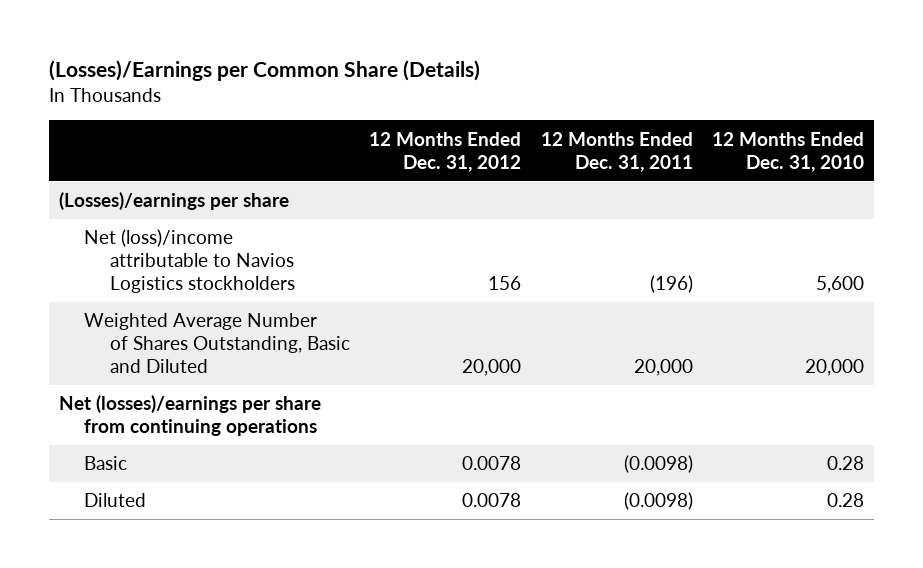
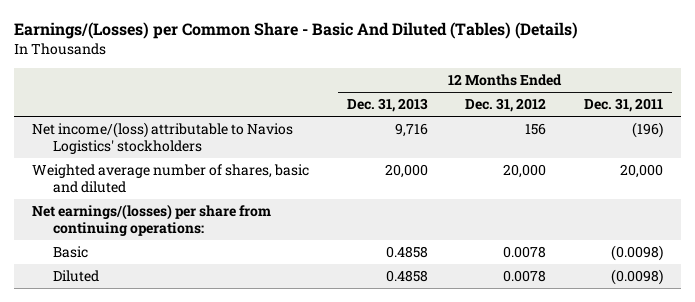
- (Losses)/Earnings per Common Share (Details)
+ Earnings/(Losses) per Common Share - Basic And Diluted (Tables) (Details)
- | 12 Months Ended Dec. 31, 2012 | 12 Months Ended Dec. 31, 2011 | 12 Months Ended Dec. 31, 2010
+ | 12 Months Ended Dec. 31, 2013 | 12 Months Ended Dec. 31, 2012 | 12 Months Ended Dec. 31, 2011
- (Losses)/earnings per share
- Net (loss)/income attributable to Navios Logistics stockholders | 156 | (196) | 5,600
- Weighted Average Number of Shares Outstanding, Basic and Diluted | 20,000 | 20,000 | 20,000
- Net (losses)/earnings per share from continuing operations
+ Net income/(loss) attributable to Navios Logistics' stockholders | 9,716 | 156 | (196)
+ Weighted average number of shares, basic and diluted | 20,000 | 20,000 | 20,000
+ Net earnings/(losses) per share from continuing operations:

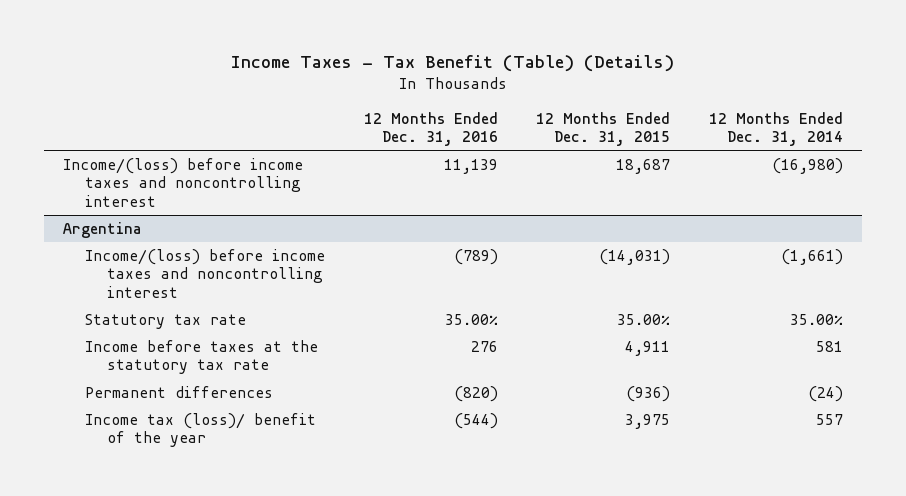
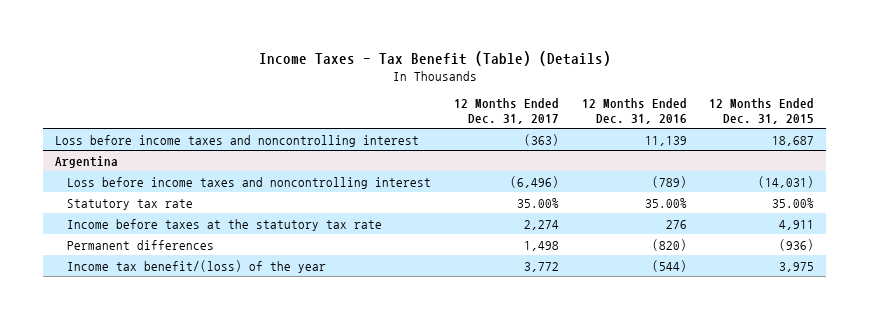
- | 12 Months Ended Dec. 31, 2016 | 12 Months Ended Dec. 31, 2015 | 12 Months Ended Dec. 31, 2014
+ | 12 Months Ended Dec. 31, 2017 | 12 Months Ended Dec. 31, 2016 | 12 Months Ended Dec. 31, 2015
- Income/(loss) before income taxes and noncontrolling interest | 11,139 | 18,687 | (16,980)
+ Loss before income taxes and noncontrolling interest | (363) | 11,139 | 18,687
@ Argentina
- Income/(loss) before income taxes and noncontrolling interest | (789) | (14,031) | (1,661)
+ Loss before income taxes and noncontrolling interest | (6,496) | (789) | (14,031)
- Income tax (loss)/ benefit of the year | (544) | 3,975 | 557
+ Income tax benefit/(loss) of the year | 3,772 | (544) | 3,975

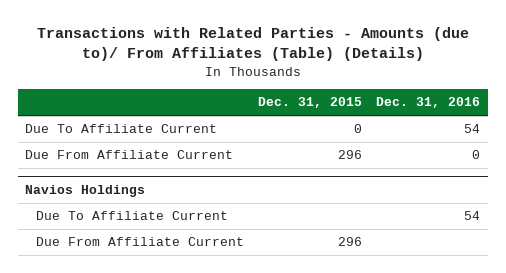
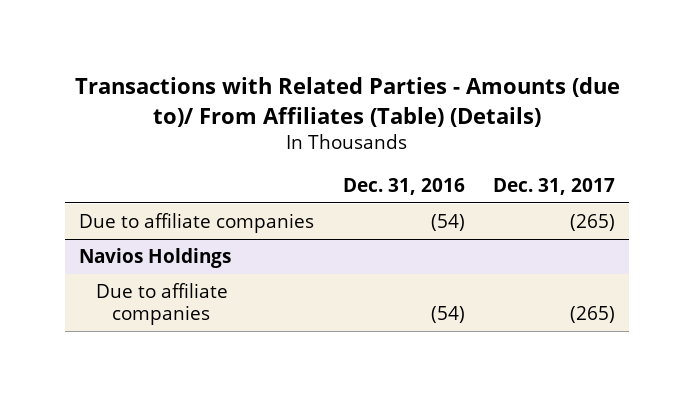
- | Dec. 31, 2015 | Dec. 31, 2016
+ | Dec. 31, 2016 | Dec. 31, 2017
- Due To Affiliate Current | 0 | 54
- Due From Affiliate Current | 296 | 0
+ Due to affiliate companies | (54) | (265)
@ Navios Holdings
- Due To Affiliate Current | | 54
- Due From Affiliate Current | 296 |
+ Due to affiliate companies | (54) | (265)

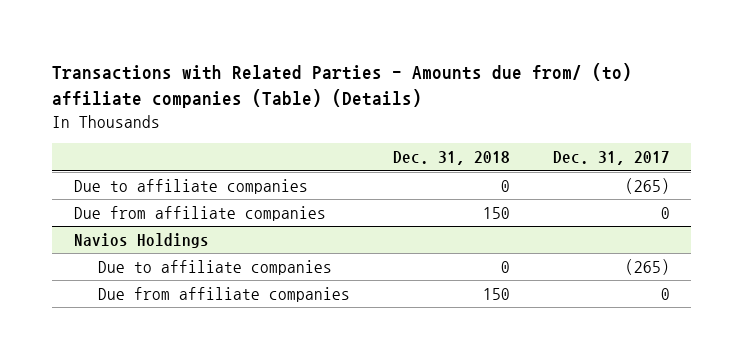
- Transactions with Related Parties - Amounts (due to)/ From Affiliates (Table) (Details)
+ Transactions with Related Parties - Amounts due from/ (to) affiliate companies (Table) (Details)
- | Dec. 31, 2016 | Dec. 31, 2017
+ | Dec. 31, 2018 | Dec. 31, 2017
+ Due from affiliate companies | 150 | 0
@ Navios Holdings
+ Due from affiliate companies | 150 | 0

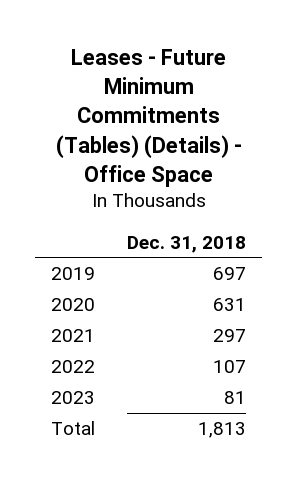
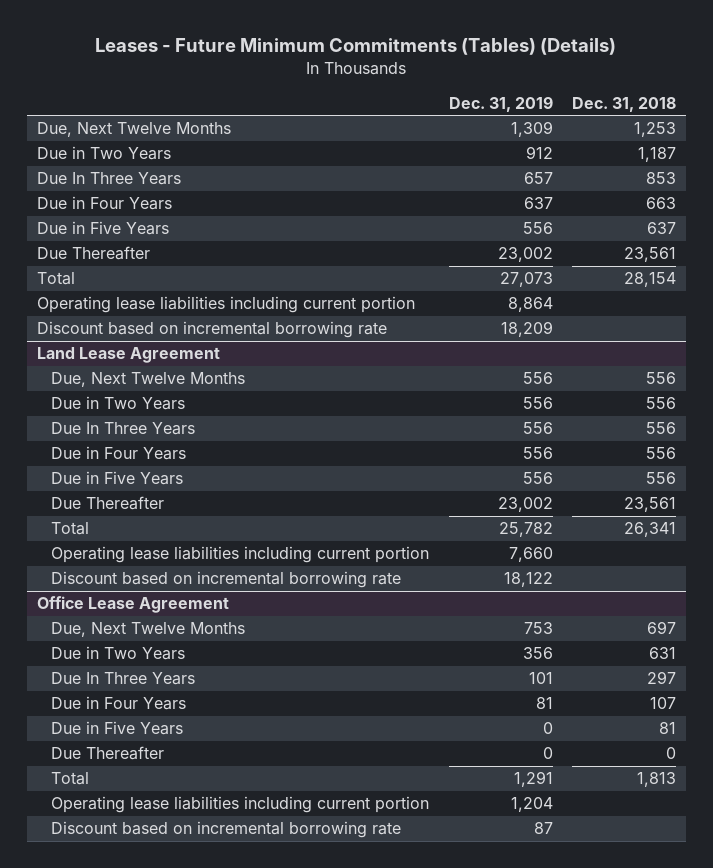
- Leases - Future Minimum Commitments (Tables) (Details) - Office Space
+ Leases - Future Minimum Commitments (Tables) (Details)
- | Dec. 31, 2018
+ | Dec. 31, 2019 | Dec. 31, 2018
- 2019 | 697
- 2020 | 631
- 2021 | 297
- 2022 | 107
- 2023 | 81
+ Due, Next Twelve Months | 1,309 | 1,253
+ Due in Two Years | 912 | 1,187
+ Due In Three Years | 657 | 853
+ Due in Four Years | 637 | 663
+ Due in Five Years | 556 | 637
+ Due Thereafter | 23,002 | 23,561
+ Total | 27,073 | 28,154
+ Operating lease liabilities including current portion | 8,864 |
+ Discount based on incremental borrowing rate | 18,209 |
+ Land Lease Agreement
+ Due, Next Twelve Months | 556 | 556
+ Due in Two Years | 556 | 556
+ Due In Three Years | 556 | 556
+ Due in Four Years | 556 | 556
+ Due in Five Years | 556 | 556
+ Due Thereafter | 23,002 | 23,561
+ Total | 25,782 | 26,341
+ Operating lease liabilities including current portion | 7,660 |
+ Discount based on incremental borrowing rate | 18,122 |
+ Office Lease Agreement
+ Due, Next Twelve Months | 753 | 697
+ Due in Two Years | 356 | 631
+ Due In Three Years | 101 | 297
+ Due in Four Years | 81 | 107
+ Due in Five Years | 0 | 81
+ Due Thereafter | 0 | 0
+ Operating lease liabilities including current portion | 1,204 |
+ Discount based on incremental borrowing rate | 87 |

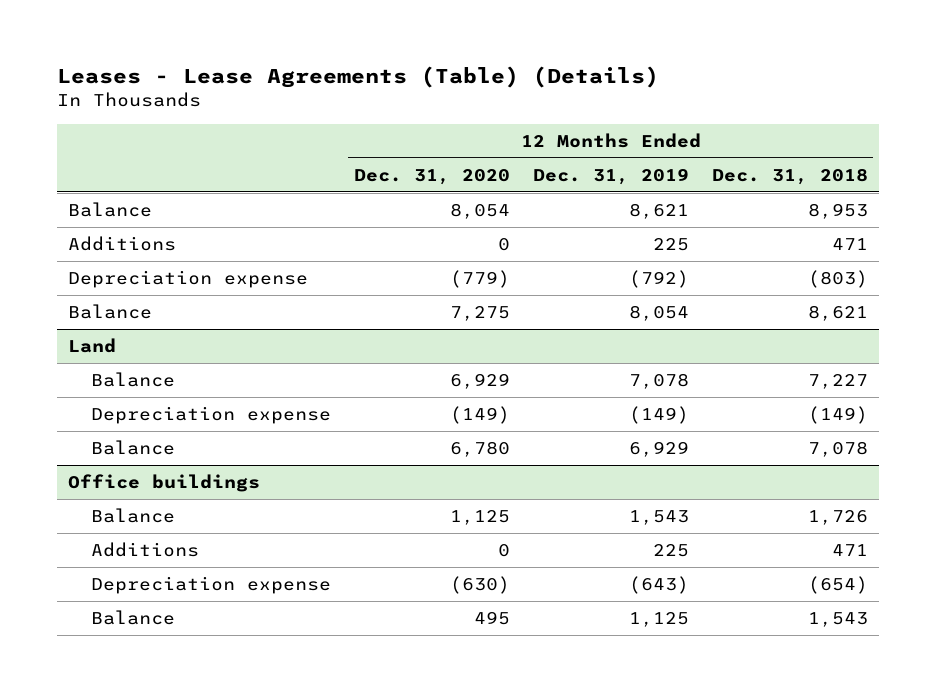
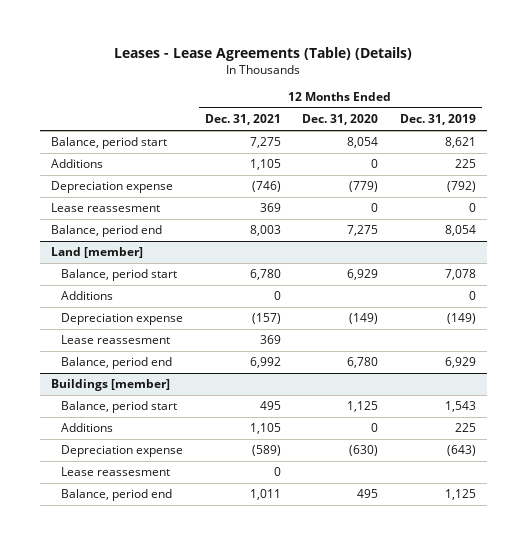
- | 12 Months Ended Dec. 31, 2020 | 12 Months Ended Dec. 31, 2019 | 12 Months Ended Dec. 31, 2018
+ | 12 Months Ended Dec. 31, 2021 | 12 Months Ended Dec. 31, 2020 | 12 Months Ended Dec. 31, 2019
- Balance | 8,054 | 8,621 | 8,953
+ Balance, period start | 7,275 | 8,054 | 8,621
- Balance | 7,275 | 8,054 | 8,621
- Land
- Balance | 6,929 | 7,078 | 7,227
+ Lease reassesment | 369 | 0 | 0
+ Balance, period end | 8,003 | 7,275 | 8,054
+ Land [member]
+ Balance, period start | 6,780 | 6,929 | 7,078
+ Additions | 0 | | 0
- Balance | 6,780 | 6,929 | 7,078
- Office buildings
- Balance | 1,125 | 1,543 | 1,726
+ Lease reassesment | 369 | |
+ Balance, period end | 6,992 | 6,780 | 6,929
+ Buildings [member]
+ Balance, period start | 495 | 1,125 | 1,543
- Balance | 495 | 1,125 | 1,543
+ Lease reassesment | 0 | |
+ Balance, period end | 1,011 | 495 | 1,125

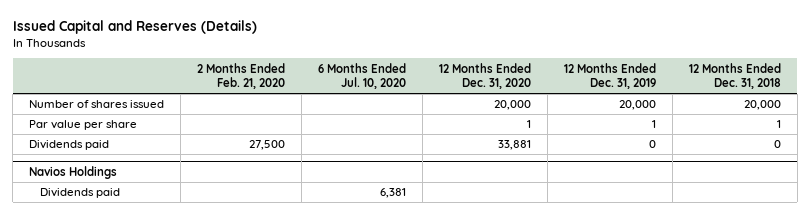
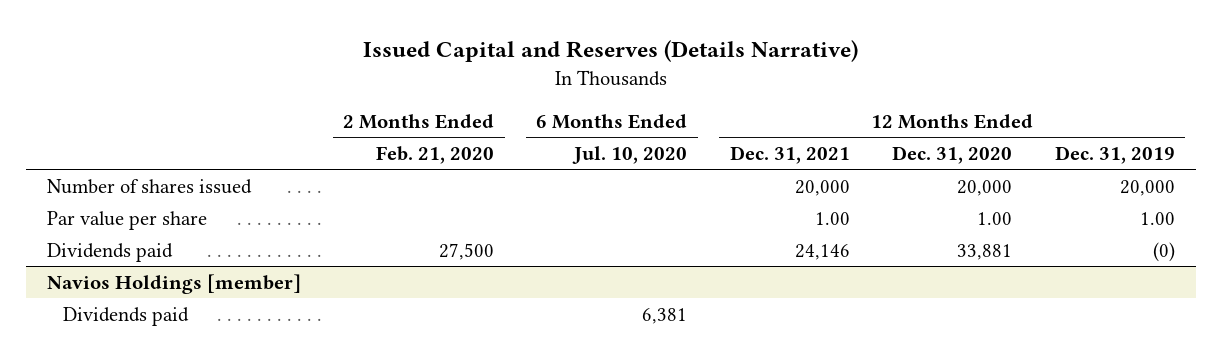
- Issued Capital and Reserves (Details)
+ Issued Capital and Reserves (Details Narrative)
- | 2 Months Ended Feb. 21, 2020 | 6 Months Ended Jul. 10, 2020 | 12 Months Ended Dec. 31, 2020 | 12 Months Ended Dec. 31, 2019 | 12 Months Ended Dec. 31, 2018
+ | 2 Months Ended Feb. 21, 2020 | 6 Months Ended Jul. 10, 2020 | 12 Months Ended Dec. 31, 2021 | 12 Months Ended Dec. 31, 2020 | 12 Months Ended Dec. 31, 2019
- Par value per share | | | 1 | 1 | 1
- Dividends paid | 27,500 | | 33,881 | 0 | 0
- Navios Holdings
+ Par value per share | | | 1.00 | 1.00 | 1.00
+ Dividends paid | 27,500 | | 24,146 | 33,881 | (0)
+ Navios Holdings [member]

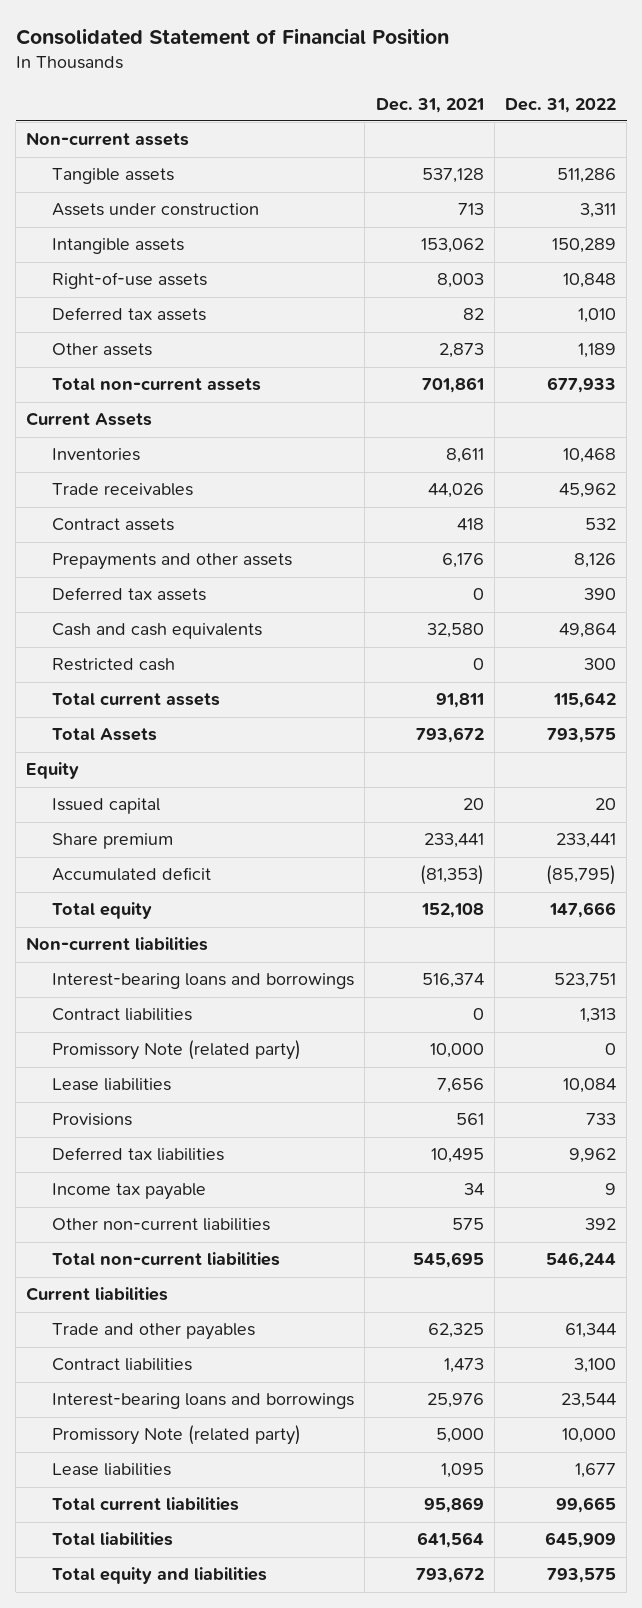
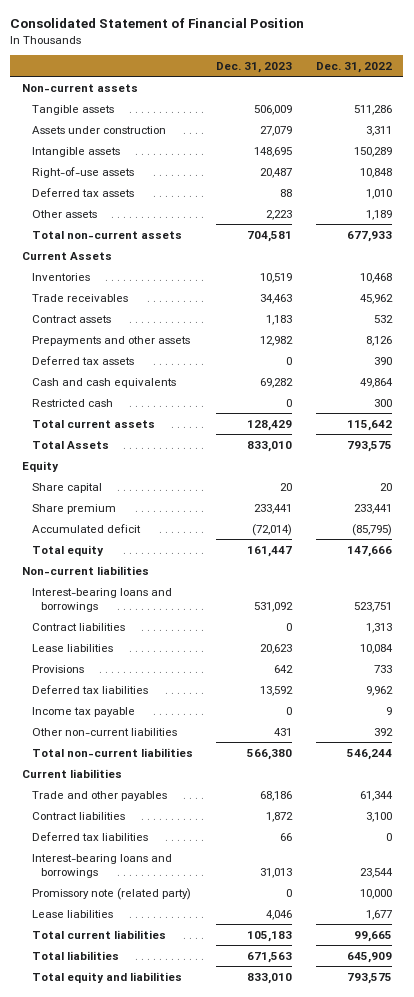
- | Dec. 31, 2021 | Dec. 31, 2022
+ | Dec. 31, 2023 | Dec. 31, 2022
- Issued capital | 20 | 20
+ Share capital | 20 | 20
- Promissory Note (related party) | 10,000 | 0
+ Deferred tax liabilities | 66 | 0
- Promissory Note (related party) | 5,000 | 10,000
+ Promissory note (related party) | 0 | 10,000

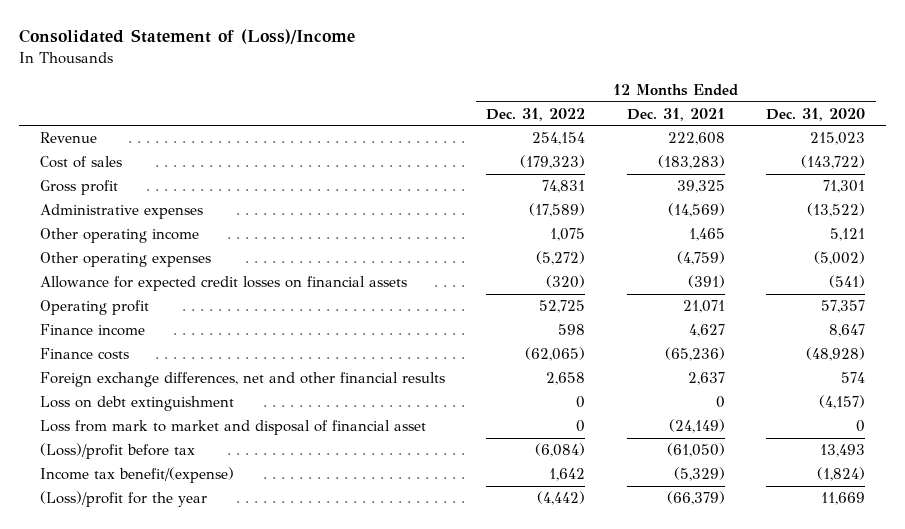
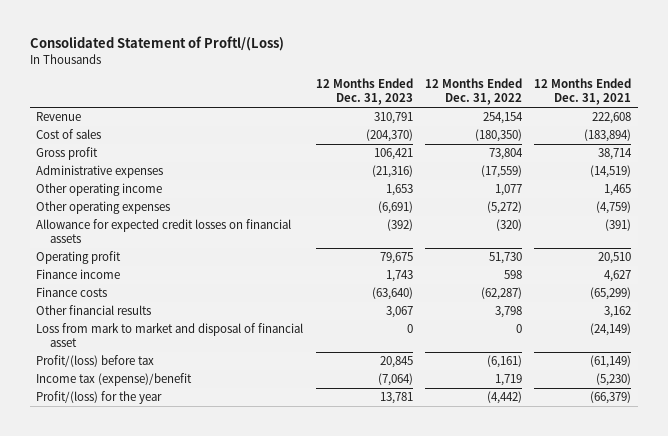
- Consolidated Statement of (Loss)/Income
+ Consolidated Statement of Proftl/(Loss)
- | 12 Months Ended Dec. 31, 2022 | 12 Months Ended Dec. 31, 2021 | 12 Months Ended Dec. 31, 2020
+ | 12 Months Ended Dec. 31, 2023 | 12 Months Ended Dec. 31, 2022 | 12 Months Ended Dec. 31, 2021
- Cost of sales | (179,323) | (183,283) | (143,722)
- Gross profit | 74,831 | 39,325 | 71,301
- Administrative expenses | (17,589) | (14,569) | (13,522)
- Other operating income | 1,075 | 1,465 | 5,121
+ Cost of sales | (204,370) | (180,350) | (183,894)
+ Gross profit | 106,421 | 73,804 | 38,714
+ Administrative expenses | (21,316) | (17,559) | (14,519)
+ Other operating income | 1,653 | 1,077 | 1,465
- Operating profit | 52,725 | 21,071 | 57,357
+ Operating profit | 79,675 | 51,730 | 20,510
- Finance costs | (62,065) | (65,236) | (48,928)
- Foreign exchange differences, net and other financial results | 2,658 | 2,637 | 574
- Loss on debt extinguishment | 0 | 0 | (4,157)
+ Finance costs | (63,640) | (62,287) | (65,299)
+ Other financial results | 3,067 | 3,798 | 3,162
- (Loss)/profit before tax | (6,084) | (61,050) | 13,493
- Income tax benefit/(expense) | 1,642 | (5,329) | (1,824)
- (Loss)/profit for the year | (4,442) | (66,379) | 11,669
+ Profit/(loss) before tax | 20,845 | (6,161) | (61,149)
+ Income tax (expense)/benefit | (7,064) | 1,719 | (5,230)
+ Profit/(loss) for the year | 13,781 | (4,442) | (66,379)

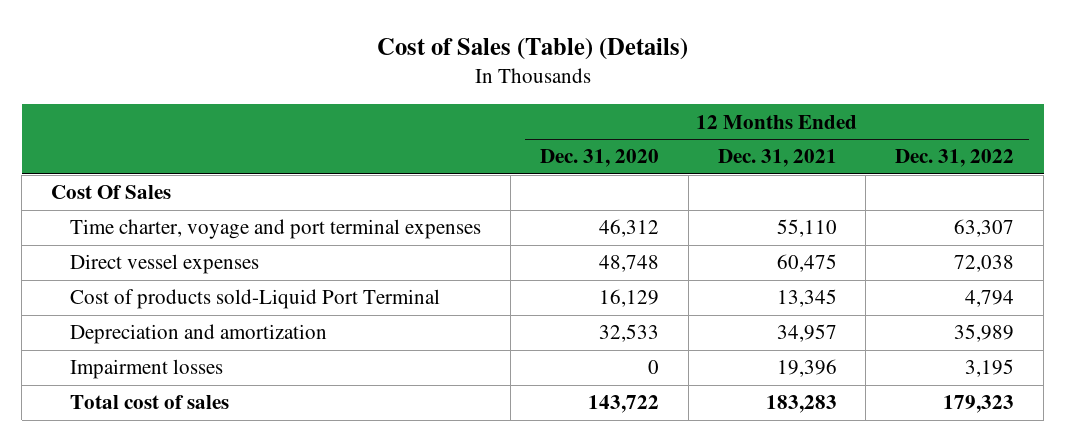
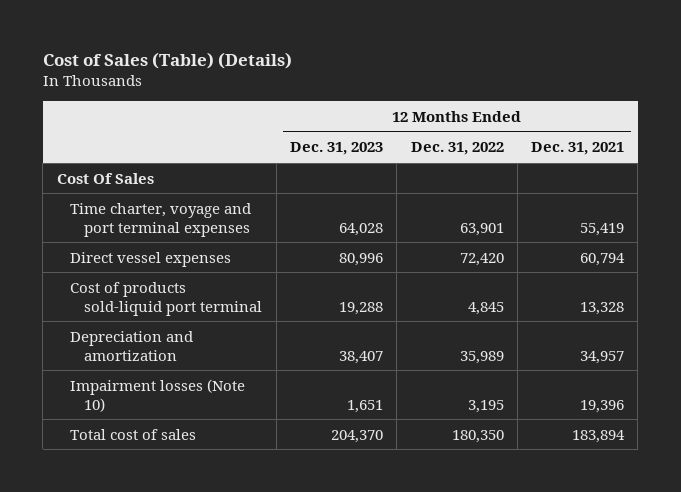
- | 12 Months Ended Dec. 31, 2020 | 12 Months Ended Dec. 31, 2021 | 12 Months Ended Dec. 31, 2022
+ | 12 Months Ended Dec. 31, 2023 | 12 Months Ended Dec. 31, 2022 | 12 Months Ended Dec. 31, 2021
- Time charter, voyage and port terminal expenses | 46,312 | 55,110 | 63,307
- Direct vessel expenses | 48,748 | 60,475 | 72,038
- Cost of products sold-Liquid Port Terminal | 16,129 | 13,345 | 4,794
+ Time charter, voyage and port terminal expenses | 64,028 | 63,901 | 55,419
+ Direct vessel expenses | 80,996 | 72,420 | 60,794
+ Cost of products sold-liquid port terminal | 19,288 | 4,845 | 13,328
- Impairment losses | 0 | 19,396 | 3,195
- Total cost of sales | 143,722 | 183,283 | 179,323
+ Impairment losses (Note 10) | 1,651 | 3,195 | 19,396
+ Total cost of sales | 204,370 | 180,350 | 183,894

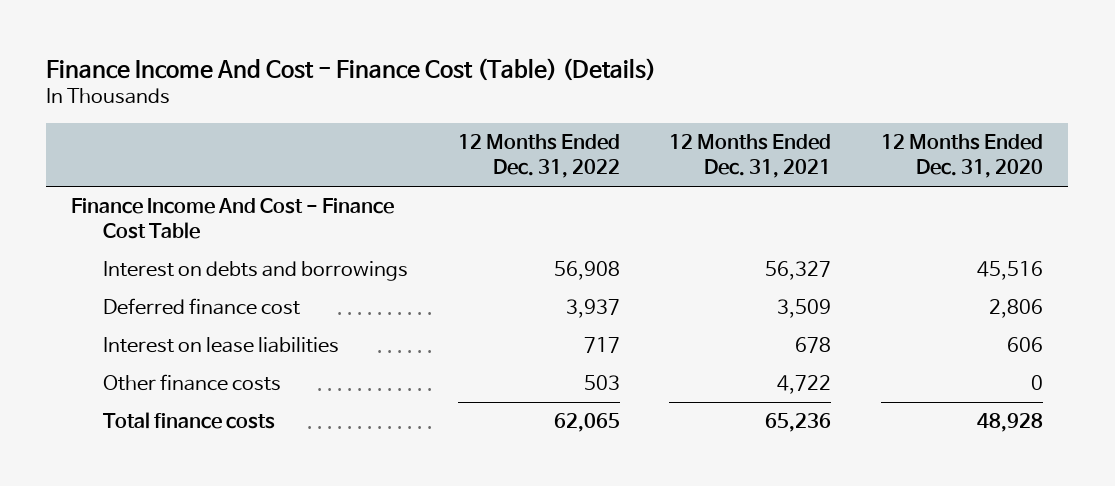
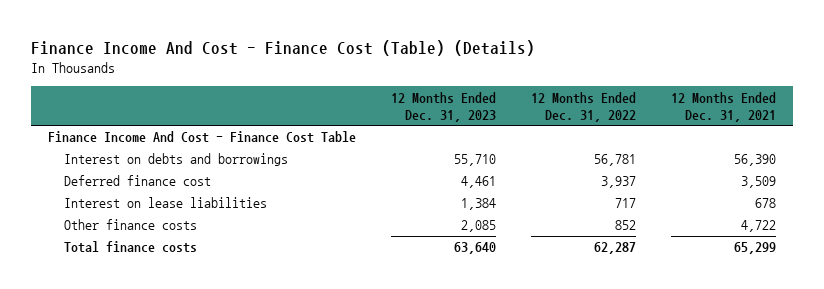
- | 12 Months Ended Dec. 31, 2022 | 12 Months Ended Dec. 31, 2021 | 12 Months Ended Dec. 31, 2020
+ | 12 Months Ended Dec. 31, 2023 | 12 Months Ended Dec. 31, 2022 | 12 Months Ended Dec. 31, 2021
- Interest on debts and borrowings | 56,908 | 56,327 | 45,516
+ Interest on debts and borrowings | 55,710 | 56,781 | 56,390
- Other finance costs | 503 | 4,722 | 0
- Total finance costs | 62,065 | 65,236 | 48,928
+ Other finance costs | 2,085 | 852 | 4,722
+ Total finance costs | 63,640 | 62,287 | 65,299

